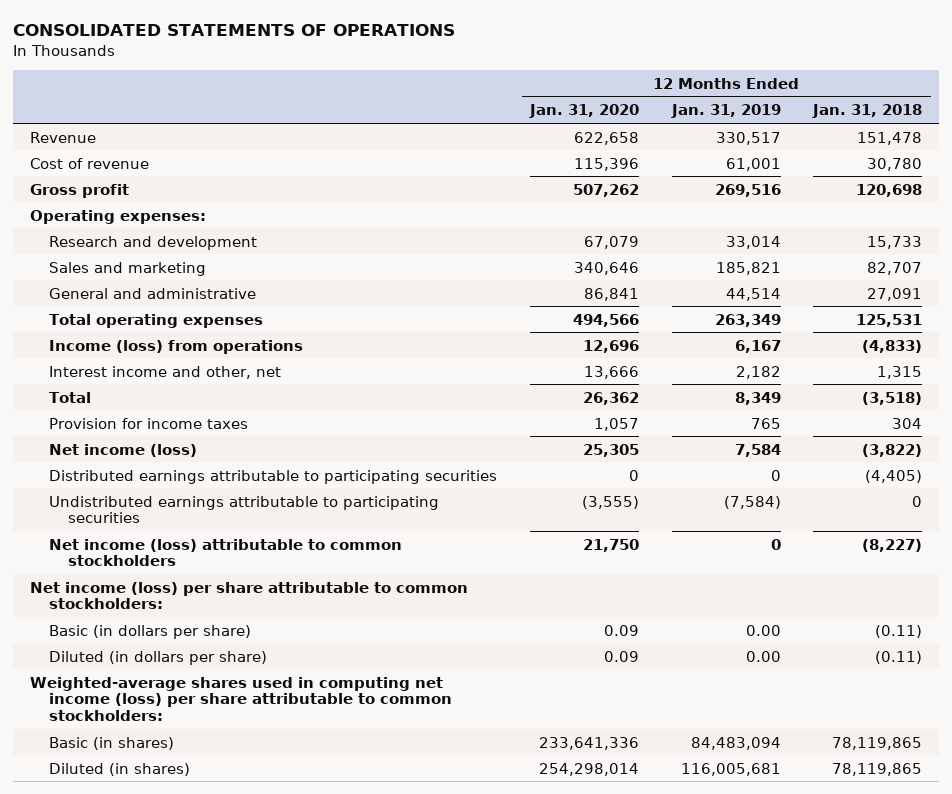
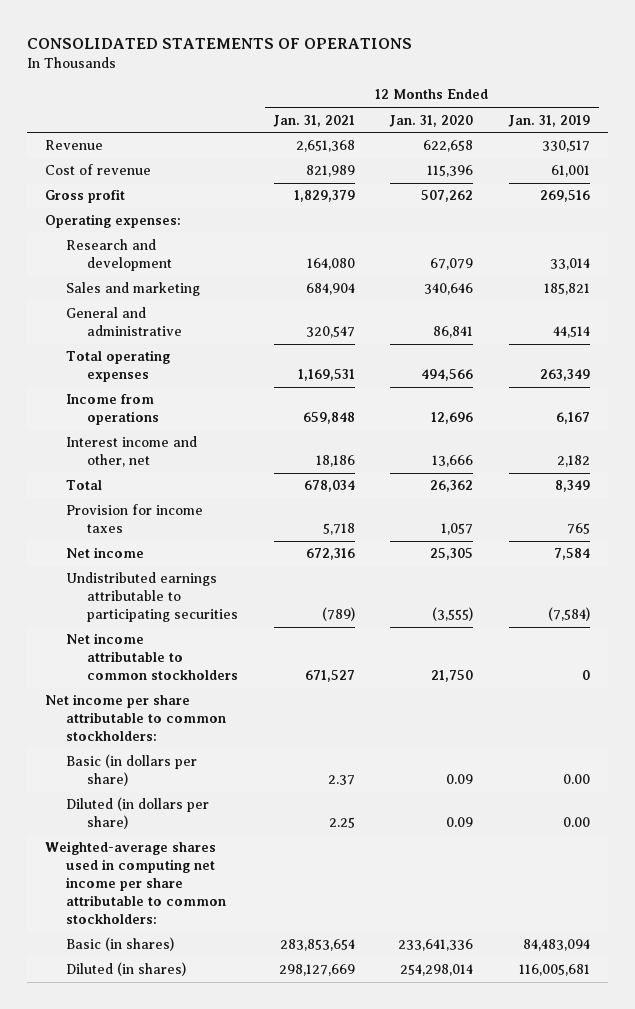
- | 12 Months Ended Jan. 31, 2020 | 12 Months Ended Jan. 31, 2019 | 12 Months Ended Jan. 31, 2018
+ | 12 Months Ended Jan. 31, 2021 | 12 Months Ended Jan. 31, 2020 | 12 Months Ended Jan. 31, 2019
- Income (loss) from operations | 12,696 | 6,167 | (4,833)
+ Income from operations | 659,848 | 12,696 | 6,167
- Net income (loss) | 25,305 | 7,584 | (3,822)
- Distributed earnings attributable to participating securities | 0 | 0 | (4,405)
+ Net income | 672,316 | 25,305 | 7,584
- Net income (loss) attributable to common stockholders | 21,750 | 0 | (8,227)
- Net income (loss) per share attributable to common stockholders:
+ Net income attributable to common stockholders | 671,527 | 21,750 | 0
+ Net income per share attributable to common stockholders:
- Weighted-average shares used in computing net income (loss) per share attributable to common stockholders:
+ Weighted-average shares used in computing net income per share attributable to common stockholders:

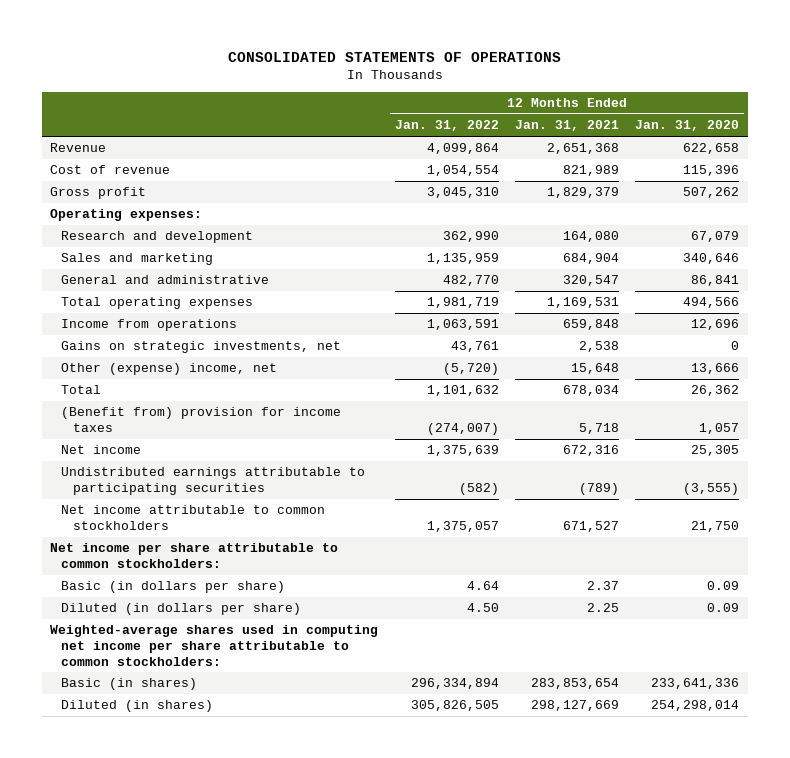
- | 12 Months Ended Jan. 31, 2021 | 12 Months Ended Jan. 31, 2020 | 12 Months Ended Jan. 31, 2019
+ | 12 Months Ended Jan. 31, 2022 | 12 Months Ended Jan. 31, 2021 | 12 Months Ended Jan. 31, 2020
- Interest income and other, net | 18,186 | 13,666 | 2,182
+ Gains on strategic investments, net | 43,761 | 2,538 | 0
+ Other (expense) income, net | (5,720) | 15,648 | 13,666
- Provision for income taxes | 5,718 | 1,057 | 765
+ (Benefit from) provision for income taxes | (274,007) | 5,718 | 1,057

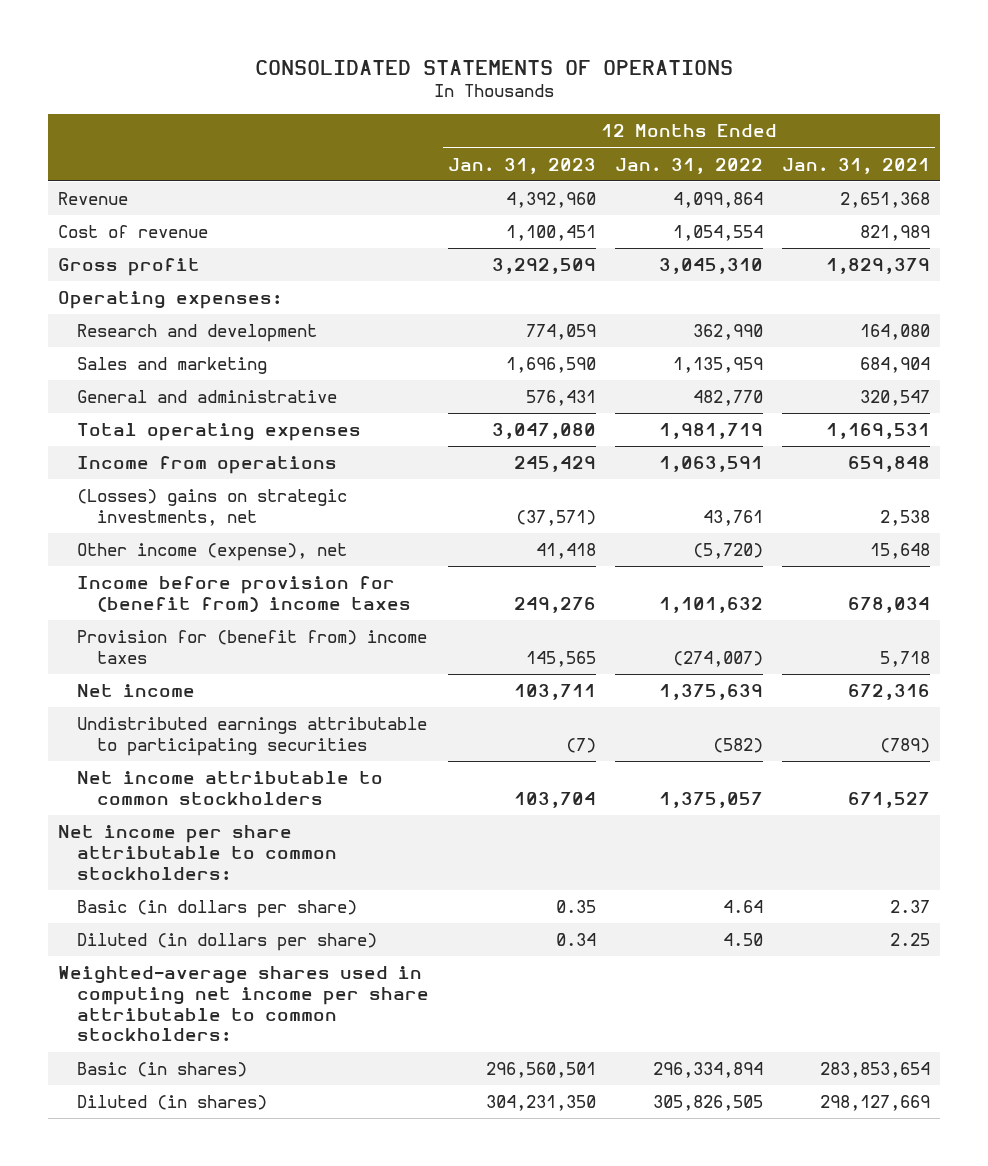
- | 12 Months Ended Jan. 31, 2022 | 12 Months Ended Jan. 31, 2021 | 12 Months Ended Jan. 31, 2020
+ | 12 Months Ended Jan. 31, 2023 | 12 Months Ended Jan. 31, 2022 | 12 Months Ended Jan. 31, 2021
- Gains on strategic investments, net | 43,761 | 2,538 | 0
- Other (expense) income, net | (5,720) | 15,648 | 13,666
- Total | 1,101,632 | 678,034 | 26,362
- (Benefit from) provision for income taxes | (274,007) | 5,718 | 1,057
+ (Losses) gains on strategic investments, net | (37,571) | 43,761 | 2,538
+ Other income (expense), net | 41,418 | (5,720) | 15,648
+ Income before provision for (benefit from) income taxes | 249,276 | 1,101,632 | 678,034
+ Provision for (benefit from) income taxes | 145,565 | (274,007) | 5,718

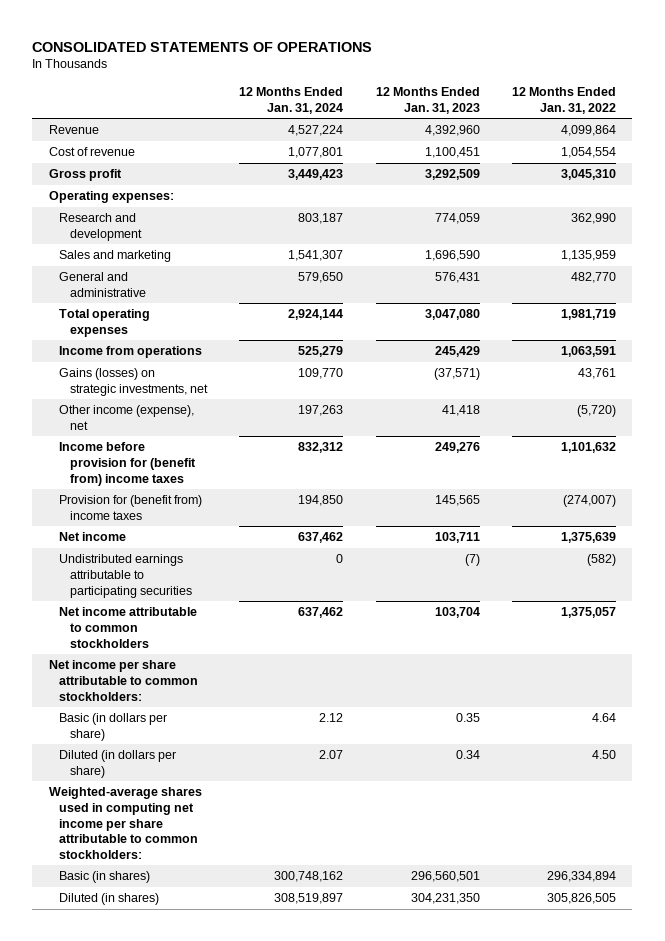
- | 12 Months Ended Jan. 31, 2023 | 12 Months Ended Jan. 31, 2022 | 12 Months Ended Jan. 31, 2021
+ | 12 Months Ended Jan. 31, 2024 | 12 Months Ended Jan. 31, 2023 | 12 Months Ended Jan. 31, 2022
- (Losses) gains on strategic investments, net | (37,571) | 43,761 | 2,538
+ Gains (losses) on strategic investments, net | 109,770 | (37,571) | 43,761

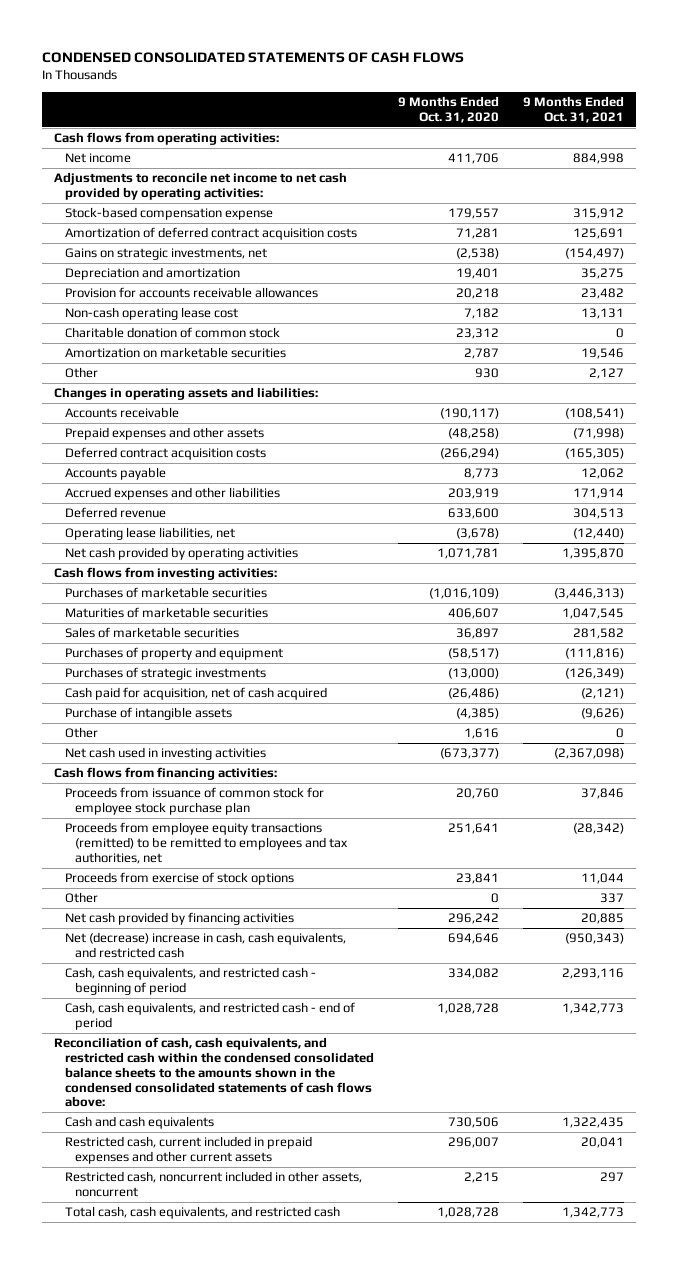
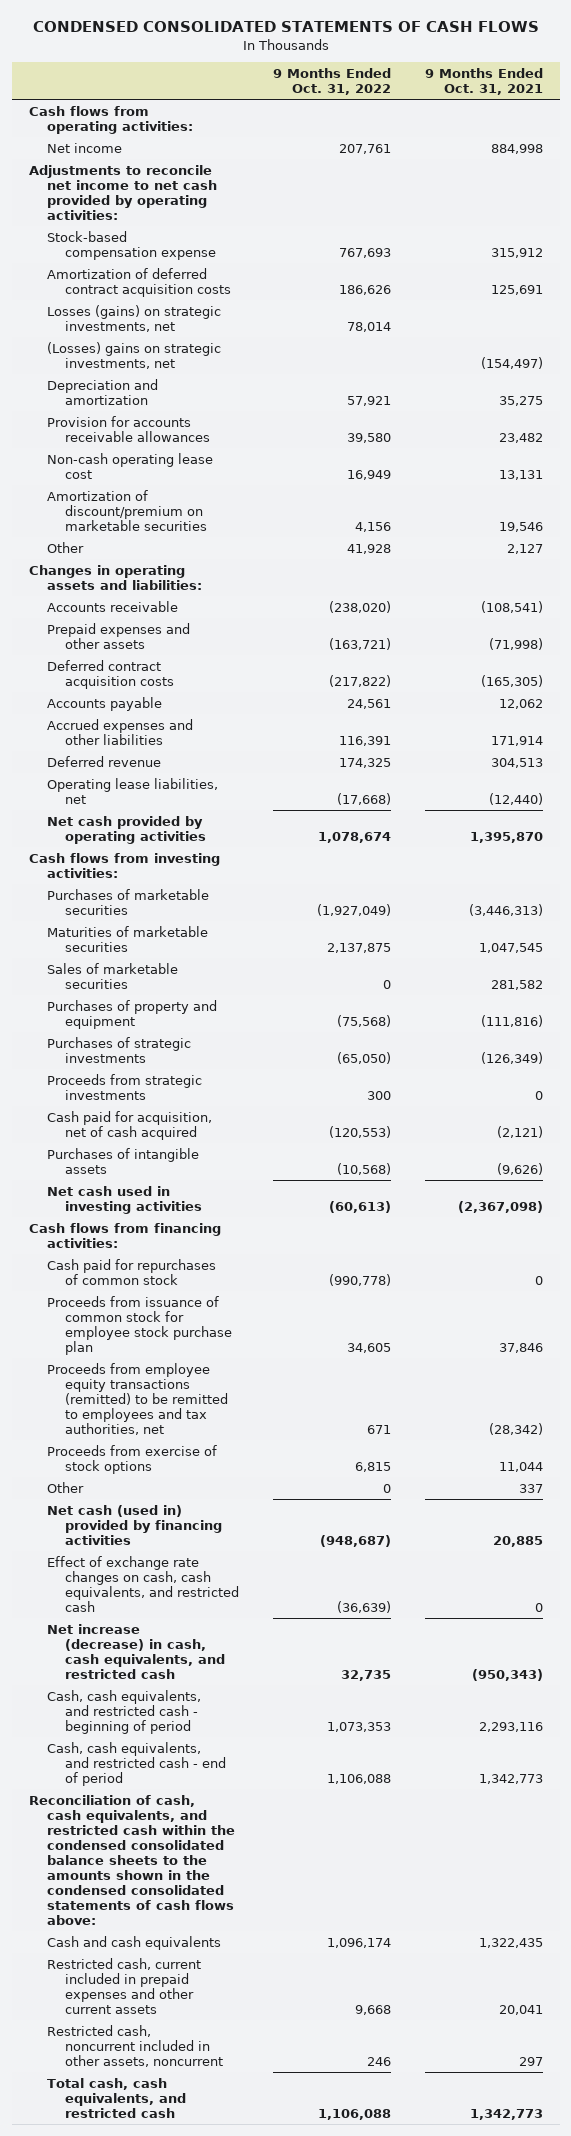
- | 9 Months Ended Oct. 31, 2020 | 9 Months Ended Oct. 31, 2021
+ | 9 Months Ended Oct. 31, 2022 | 9 Months Ended Oct. 31, 2021
- Gains on strategic investments, net | (2,538) | (154,497)
+ Losses (gains) on strategic investments, net | 78,014 |
+ (Losses) gains on strategic investments, net | | (154,497)
- Charitable donation of common stock | 23,312 | 0
- Amortization on marketable securities | 2,787 | 19,546
+ Amortization of discount/premium on marketable securities | 4,156 | 19,546
+ Proceeds from strategic investments | 300 | 0
- Purchase of intangible assets | (4,385) | (9,626)
- Other | 1,616 | 0
+ Purchases of intangible assets | (10,568) | (9,626)
+ Cash paid for repurchases of common stock | (990,778) | 0
- Net cash provided by financing activities | 296,242 | 20,885
- Net (decrease) increase in cash, cash equivalents, and restricted cash | 694,646 | (950,343)
+ Net cash (used in) provided by financing activities | (948,687) | 20,885
+ Effect of exchange rate changes on cash, cash equivalents, and restricted cash | (36,639) | 0
+ Net increase (decrease) in cash, cash equivalents, and restricted cash | 32,735 | (950,343)

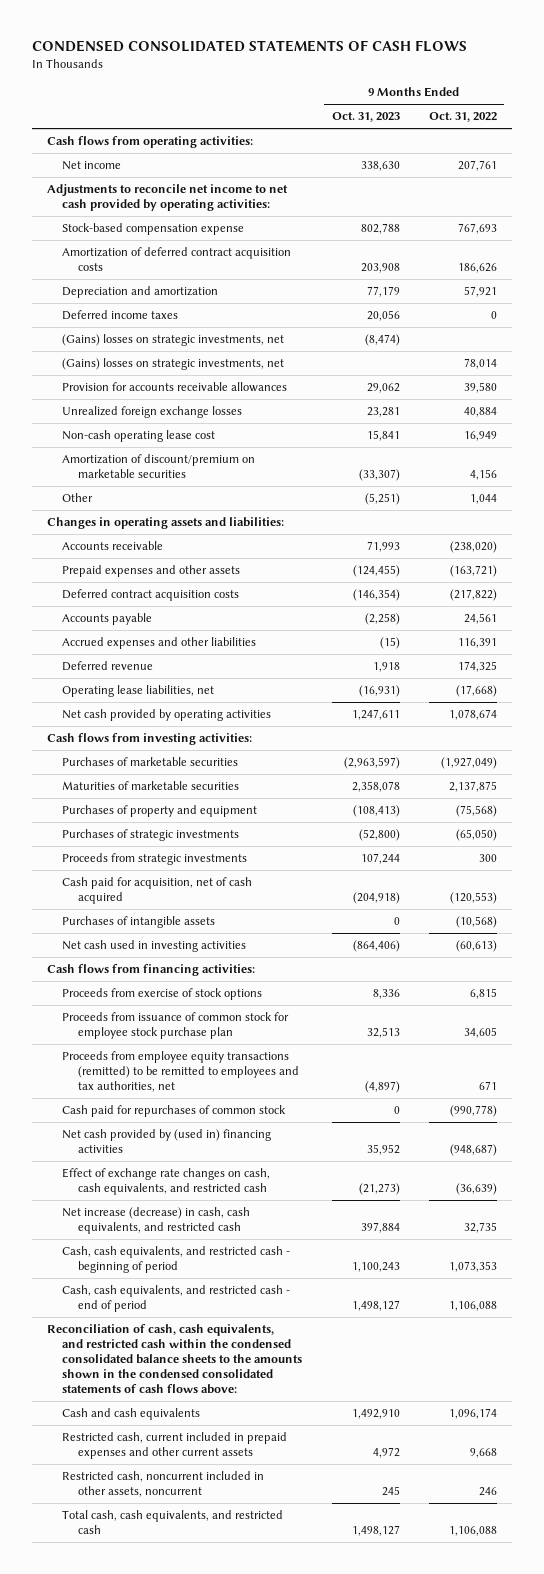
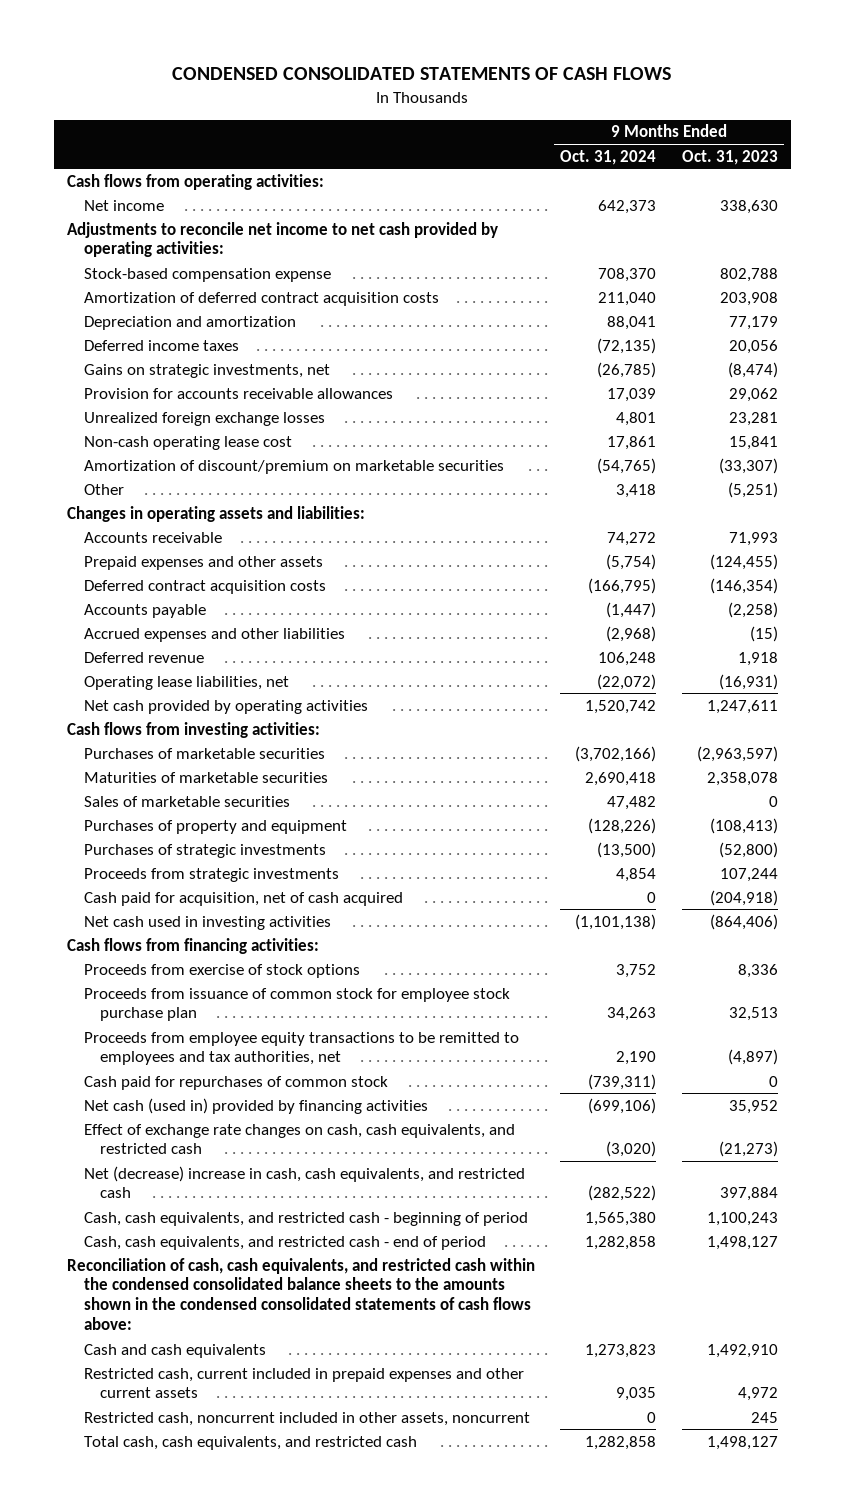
- | 9 Months Ended Oct. 31, 2023 | 9 Months Ended Oct. 31, 2022
+ | 9 Months Ended Oct. 31, 2024 | 9 Months Ended Oct. 31, 2023
- (Gains) losses on strategic investments, net | (8,474) |
- (Gains) losses on strategic investments, net | | 78,014
+ Gains on strategic investments, net | (26,785) | (8,474)
+ Sales of marketable securities | 47,482 | 0
- Purchases of intangible assets | 0 | (10,568)
- Proceeds from employee equity transactions (remitted) to be remitted to employees and tax authorities, net | (4,897) | 671
+ Proceeds from employee equity transactions to be remitted to employees and tax authorities, net | 2,190 | (4,897)
- Net cash provided by (used in) financing activities | 35,952 | (948,687)
+ Net cash (used in) provided by financing activities | (699,106) | 35,952
- Net increase (decrease) in cash, cash equivalents, and restricted cash | 397,884 | 32,735
+ Net (decrease) increase in cash, cash equivalents, and restricted cash | (282,522) | 397,884

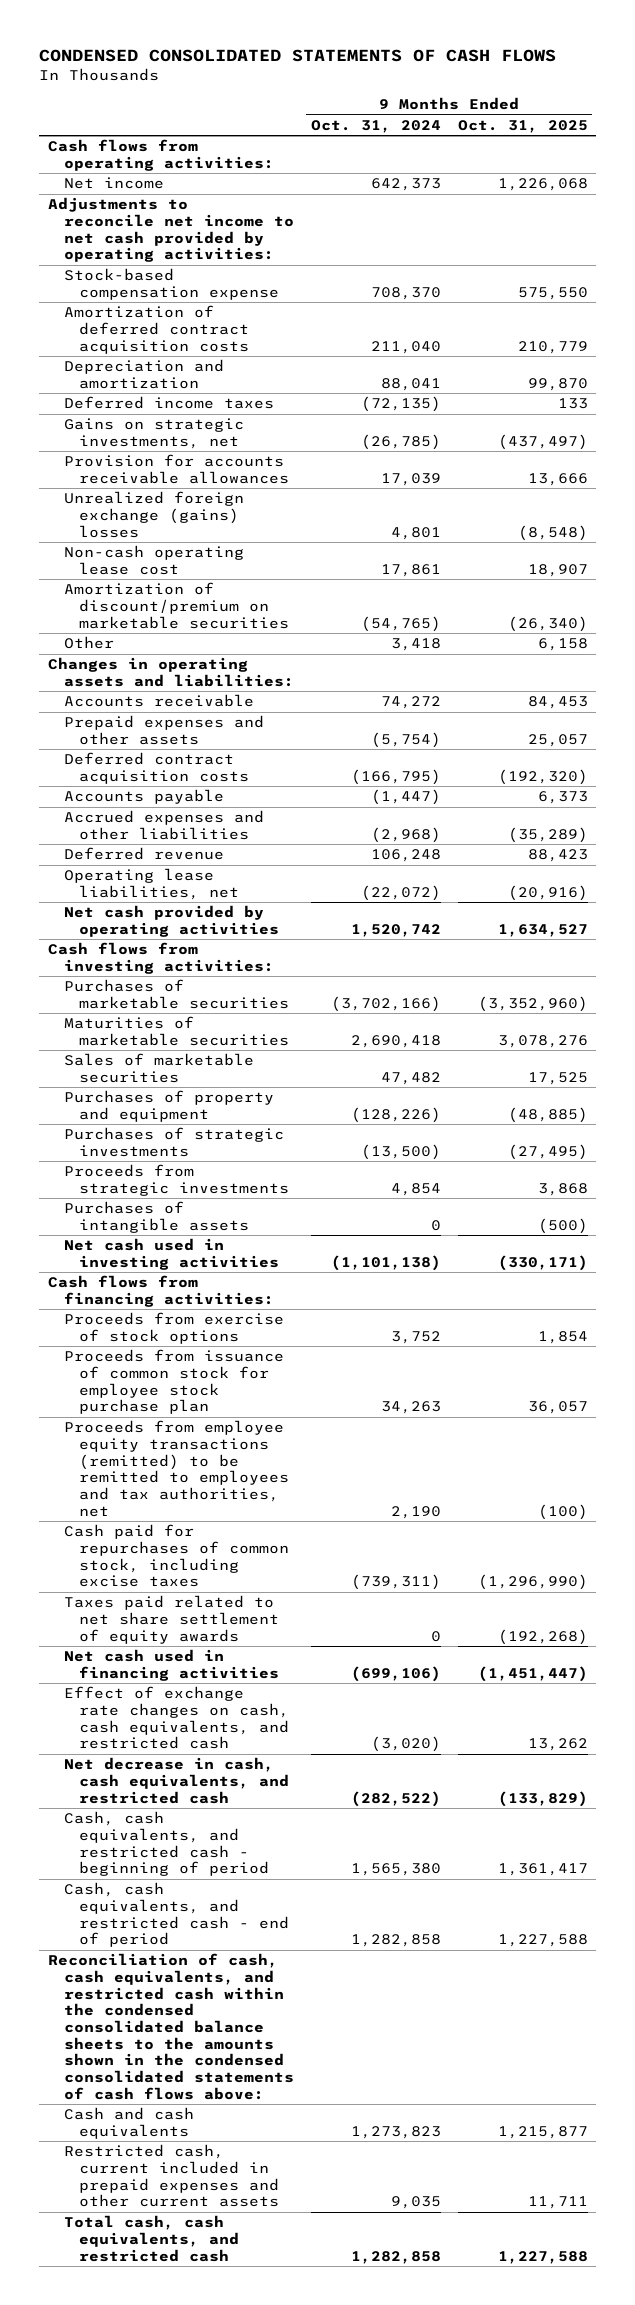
- | 9 Months Ended Oct. 31, 2024 | 9 Months Ended Oct. 31, 2023
+ | 9 Months Ended Oct. 31, 2024 | 9 Months Ended Oct. 31, 2025
- Unrealized foreign exchange losses | 4,801 | 23,281
+ Unrealized foreign exchange (gains) losses | 4,801 | (8,548)
- Cash paid for acquisition, net of cash acquired | 0 | (204,918)
+ Purchases of intangible assets | 0 | (500)
- Proceeds from employee equity transactions to be remitted to employees and tax authorities, net | 2,190 | (4,897)
- Cash paid for repurchases of common stock | (739,311) | 0
- Net cash (used in) provided by financing activities | (699,106) | 35,952
+ Proceeds from employee equity transactions (remitted) to be remitted to employees and tax authorities, net | 2,190 | (100)
+ Cash paid for repurchases of common stock, including excise taxes | (739,311) | (1,296,990)
+ Taxes paid related to net share settlement of equity awards | 0 | (192,268)
+ Net cash used in financing activities | (699,106) | (1,451,447)
- Net (decrease) increase in cash, cash equivalents, and restricted cash | (282,522) | 397,884
+ Net decrease in cash, cash equivalents, and restricted cash | (282,522) | (133,829)
- Restricted cash, noncurrent included in other assets, noncurrent | 0 | 245

